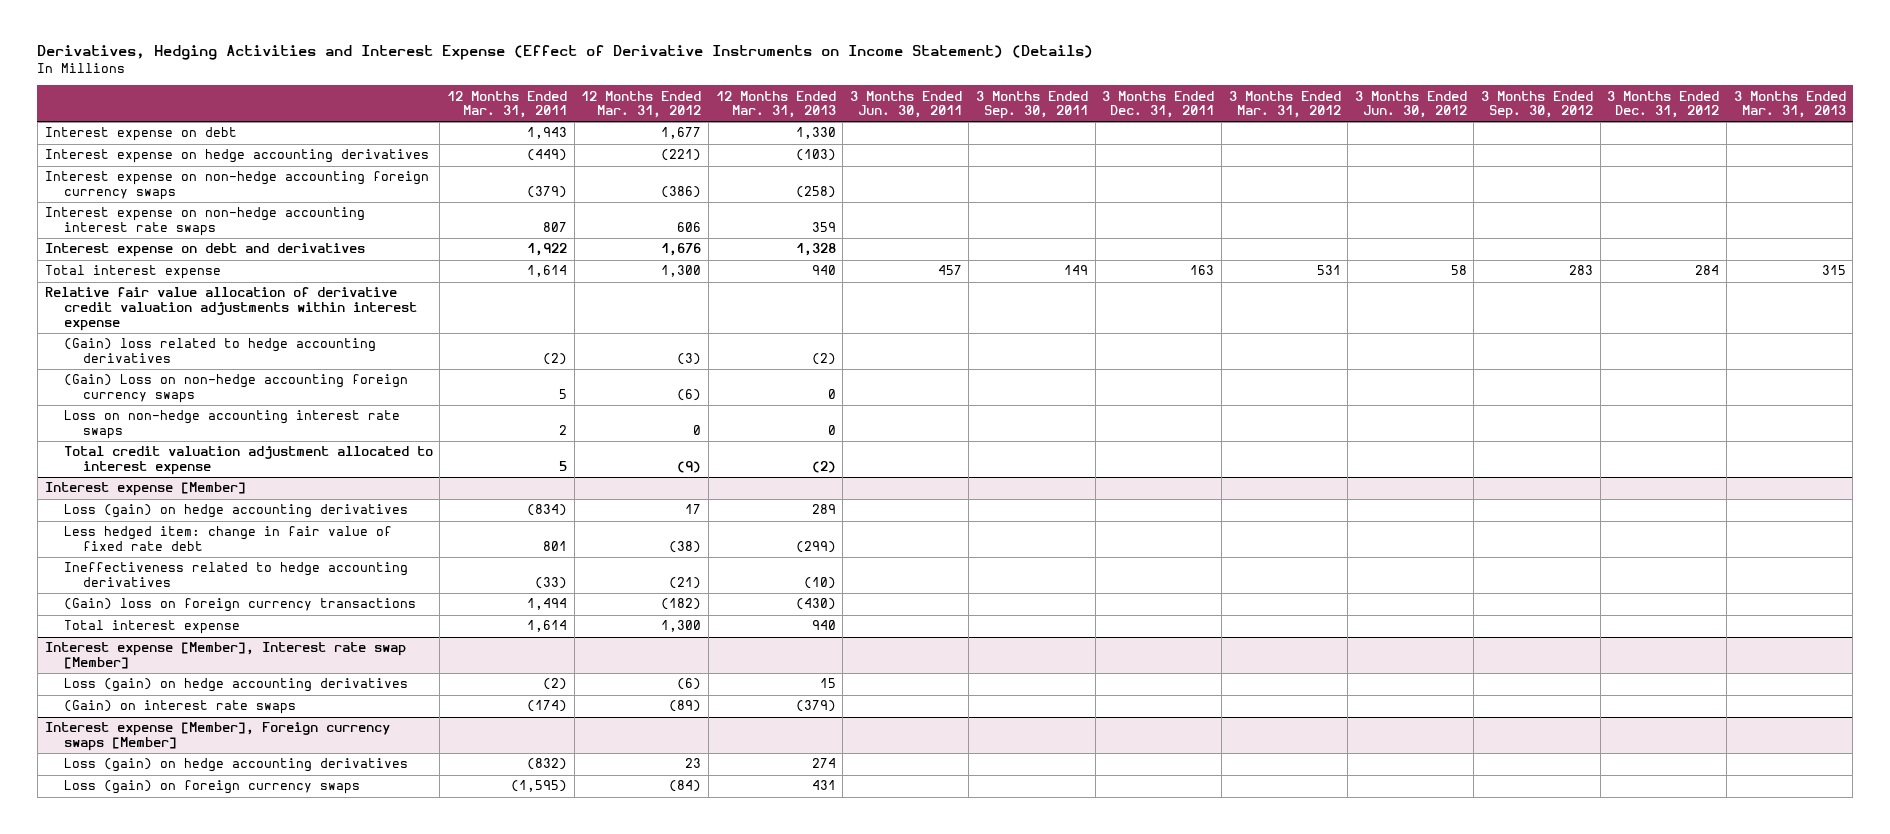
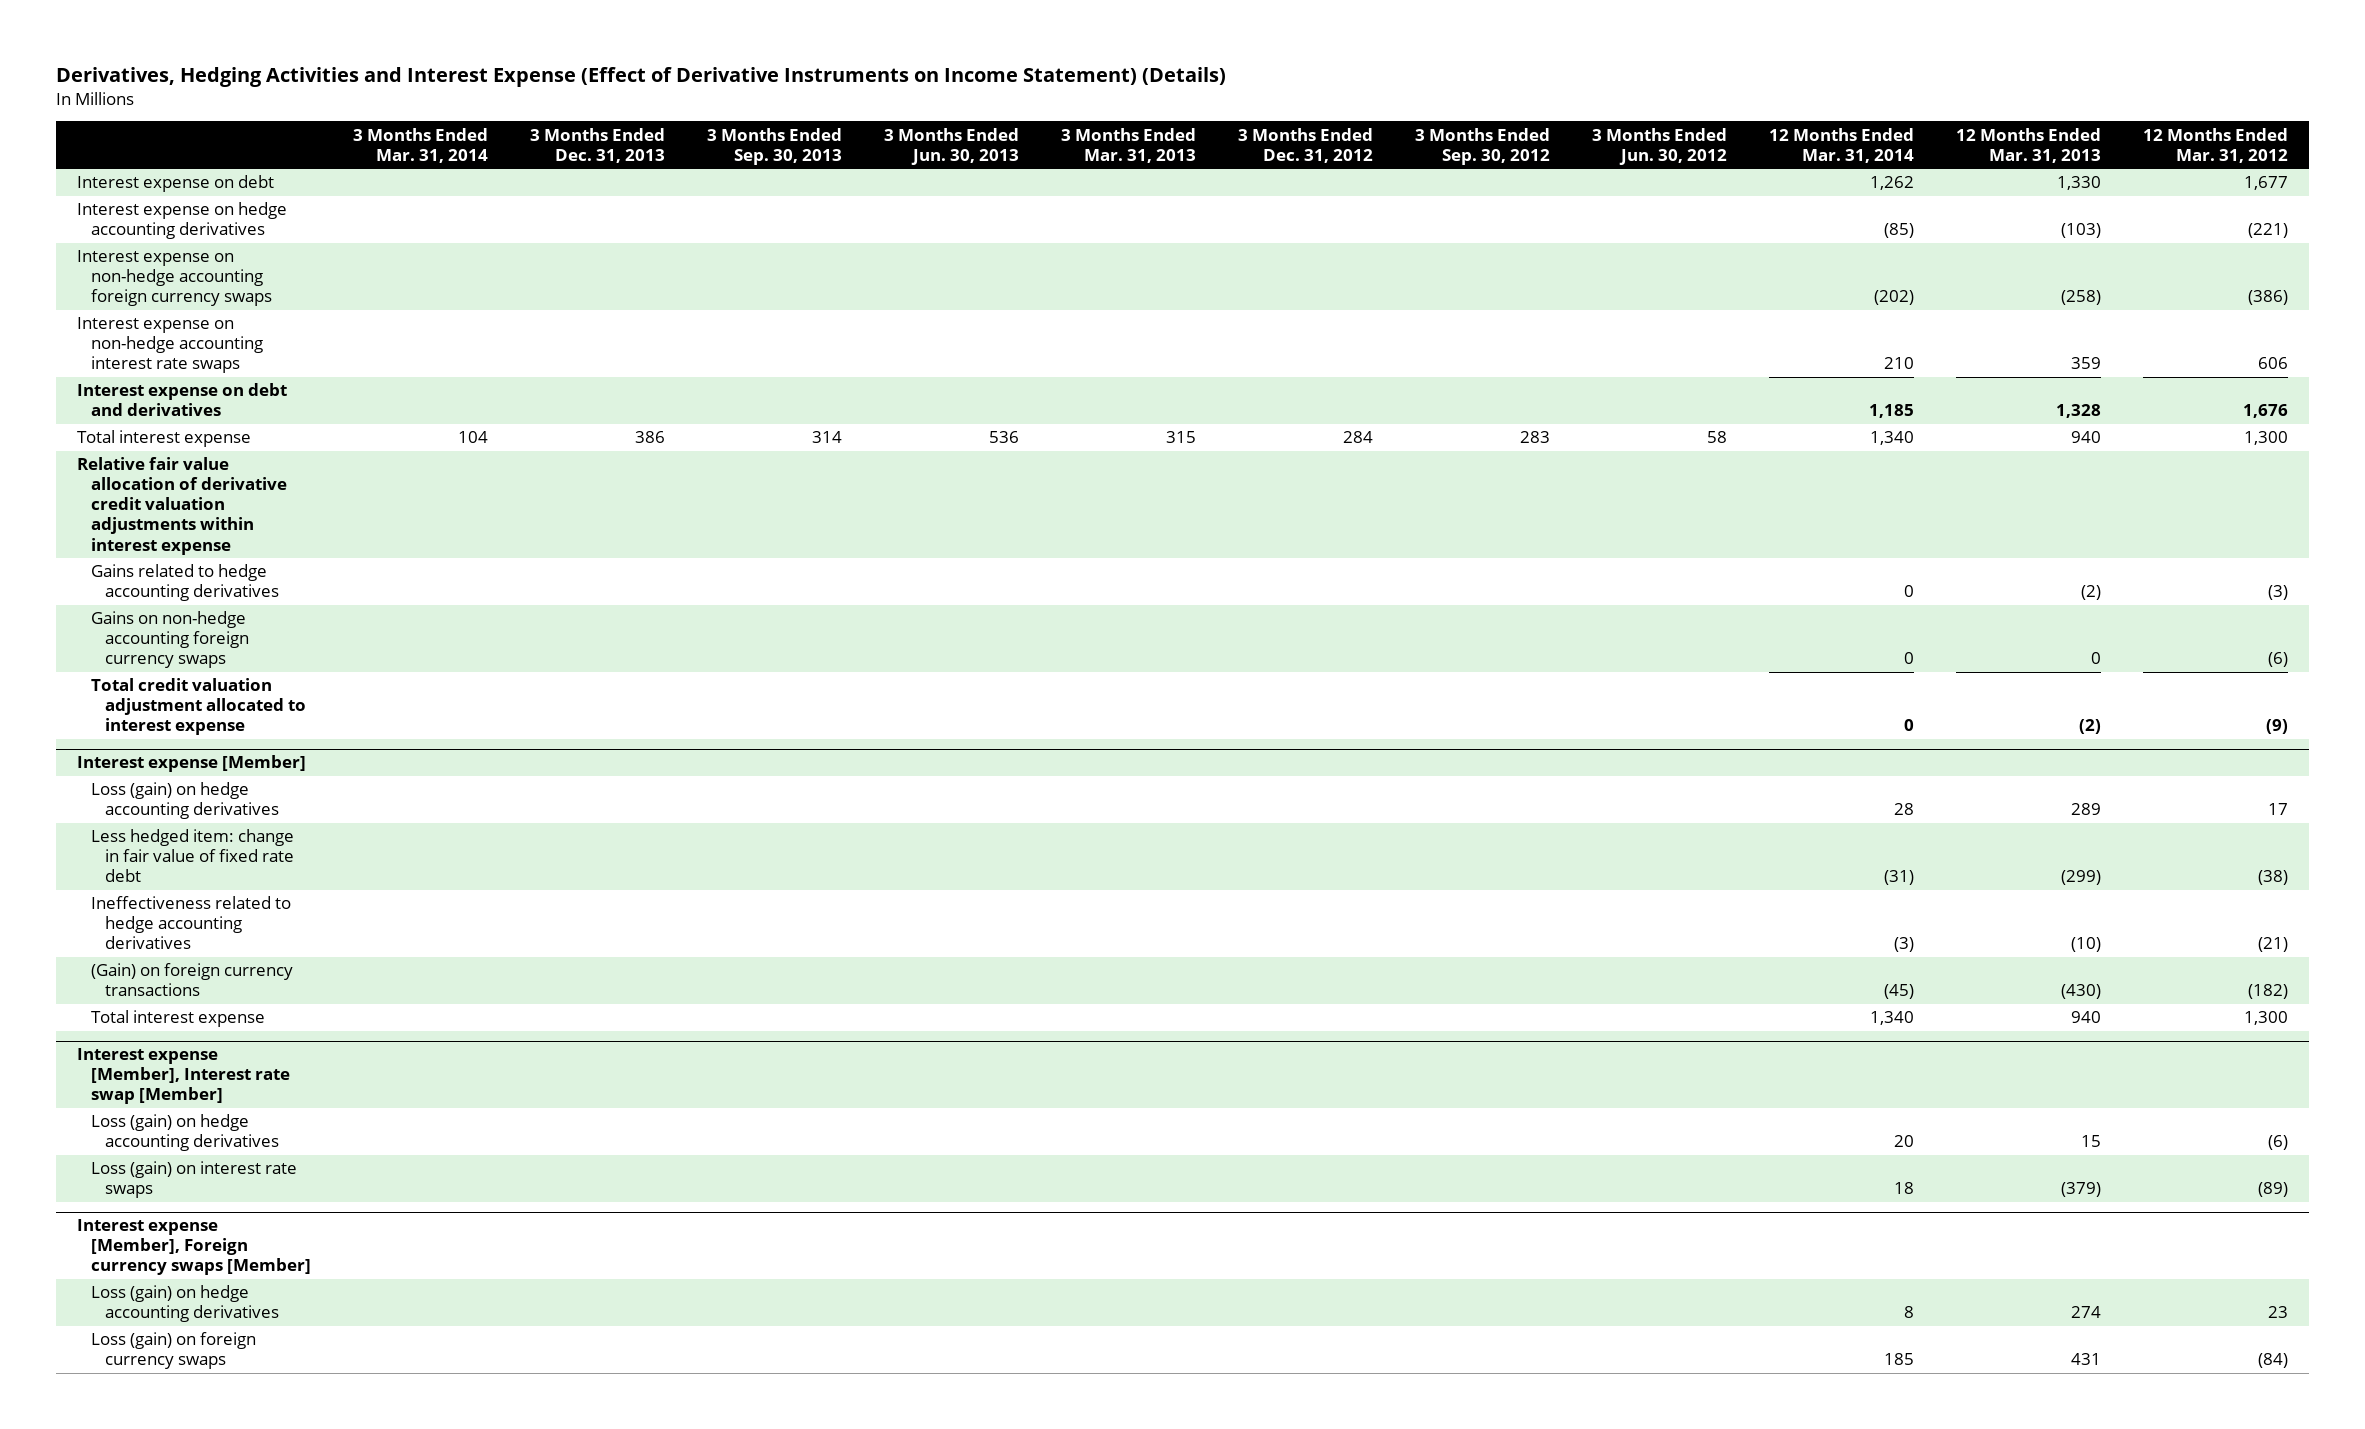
- | 12 Months Ended Mar. 31, 2011 | 12 Months Ended Mar. 31, 2012 | 12 Months Ended Mar. 31, 2013 | 3 Months Ended Jun. 30, 2011 | 3 Months Ended Sep. 30, 2011 | 3 Months Ended Dec. 31, 2011 | 3 Months Ended Mar. 31, 2012 | 3 Months Ended Jun. 30, 2012 | 3 Months Ended Sep. 30, 2012 | 3 Months Ended Dec. 31, 2012 | 3 Months Ended Mar. 31, 2013
+ | 3 Months Ended Mar. 31, 2014 | 3 Months Ended Dec. 31, 2013 | 3 Months Ended Sep. 30, 2013 | 3 Months Ended Jun. 30, 2013 | 3 Months Ended Mar. 31, 2013 | 3 Months Ended Dec. 31, 2012 | 3 Months Ended Sep. 30, 2012 | 3 Months Ended Jun. 30, 2012 | 12 Months Ended Mar. 31, 2014 | 12 Months Ended Mar. 31, 2013 | 12 Months Ended Mar. 31, 2012
- (Gain) loss related to hedge accounting derivatives | (2) | (3) | (2) | | | | | | | |
- (Gain) Loss on non-hedge accounting foreign currency swaps | 5 | (6) | 0 | | | | | | | |
- Loss on non-hedge accounting interest rate swaps | 2 | 0 | 0 | | | | | | | |
+ Gains related to hedge accounting derivatives | | | | | | | | | 0 | (2) | (3)
+ Gains on non-hedge accounting foreign currency swaps | | | | | | | | | 0 | 0 | (6)
@ Interest expense [Member]
- (Gain) loss on foreign currency transactions | 1,494 | (182) | (430) | | | | | | | |
+ (Gain) on foreign currency transactions | | | | | | | | | (45) | (430) | (182)
@ Interest expense [Member], Interest rate swap [Member]
- (Gain) on interest rate swaps | (174) | (89) | (379) | | | | | | | |
+ Loss (gain) on interest rate swaps | | | | | | | | | 18 | (379) | (89)

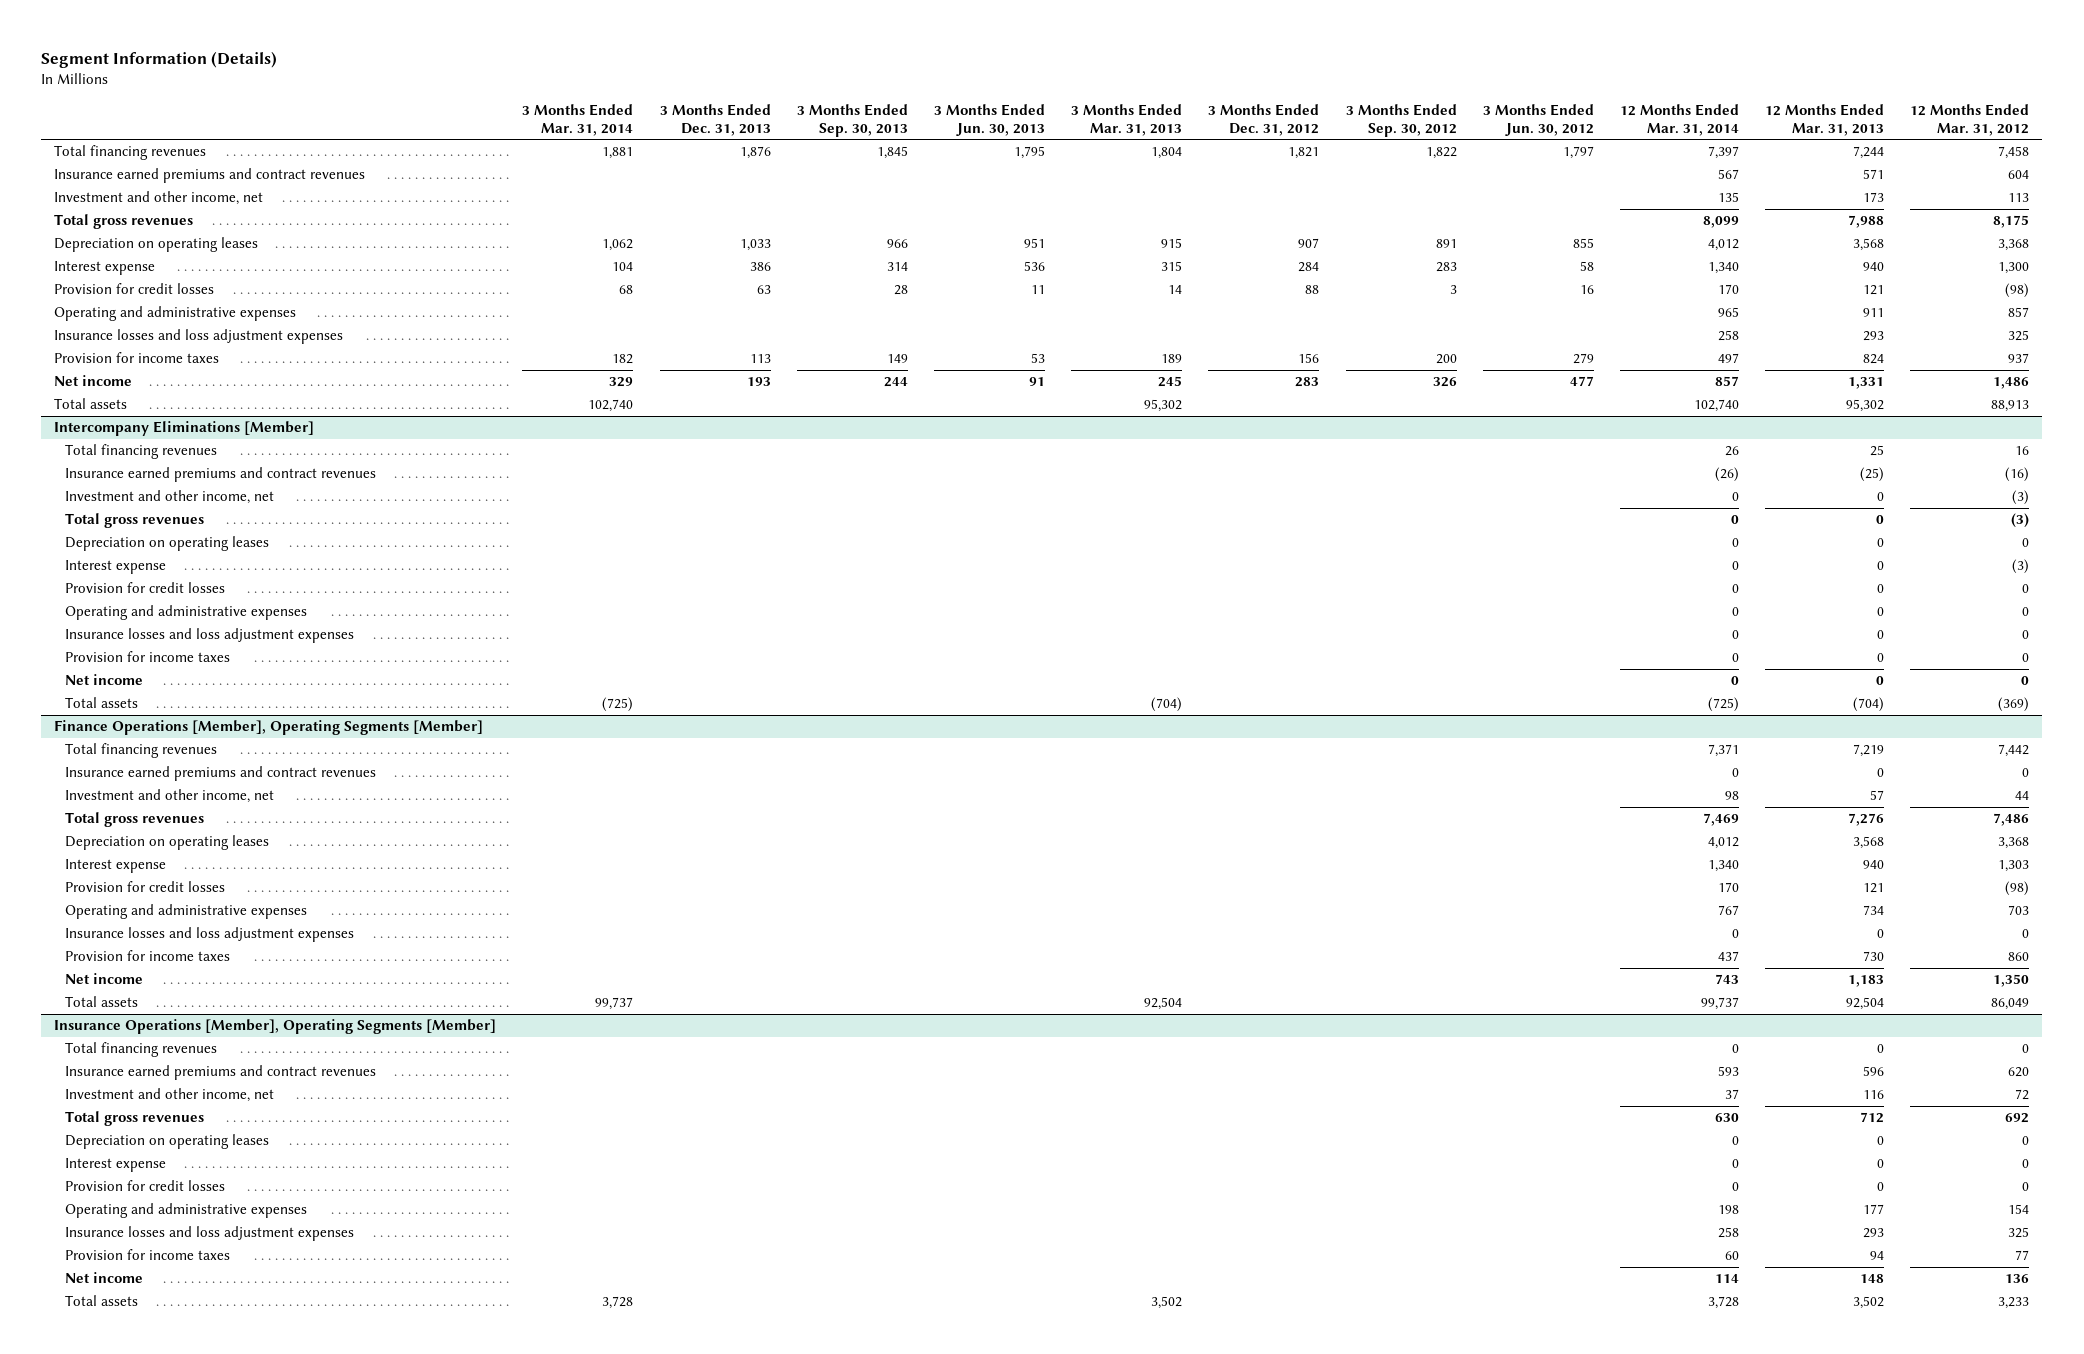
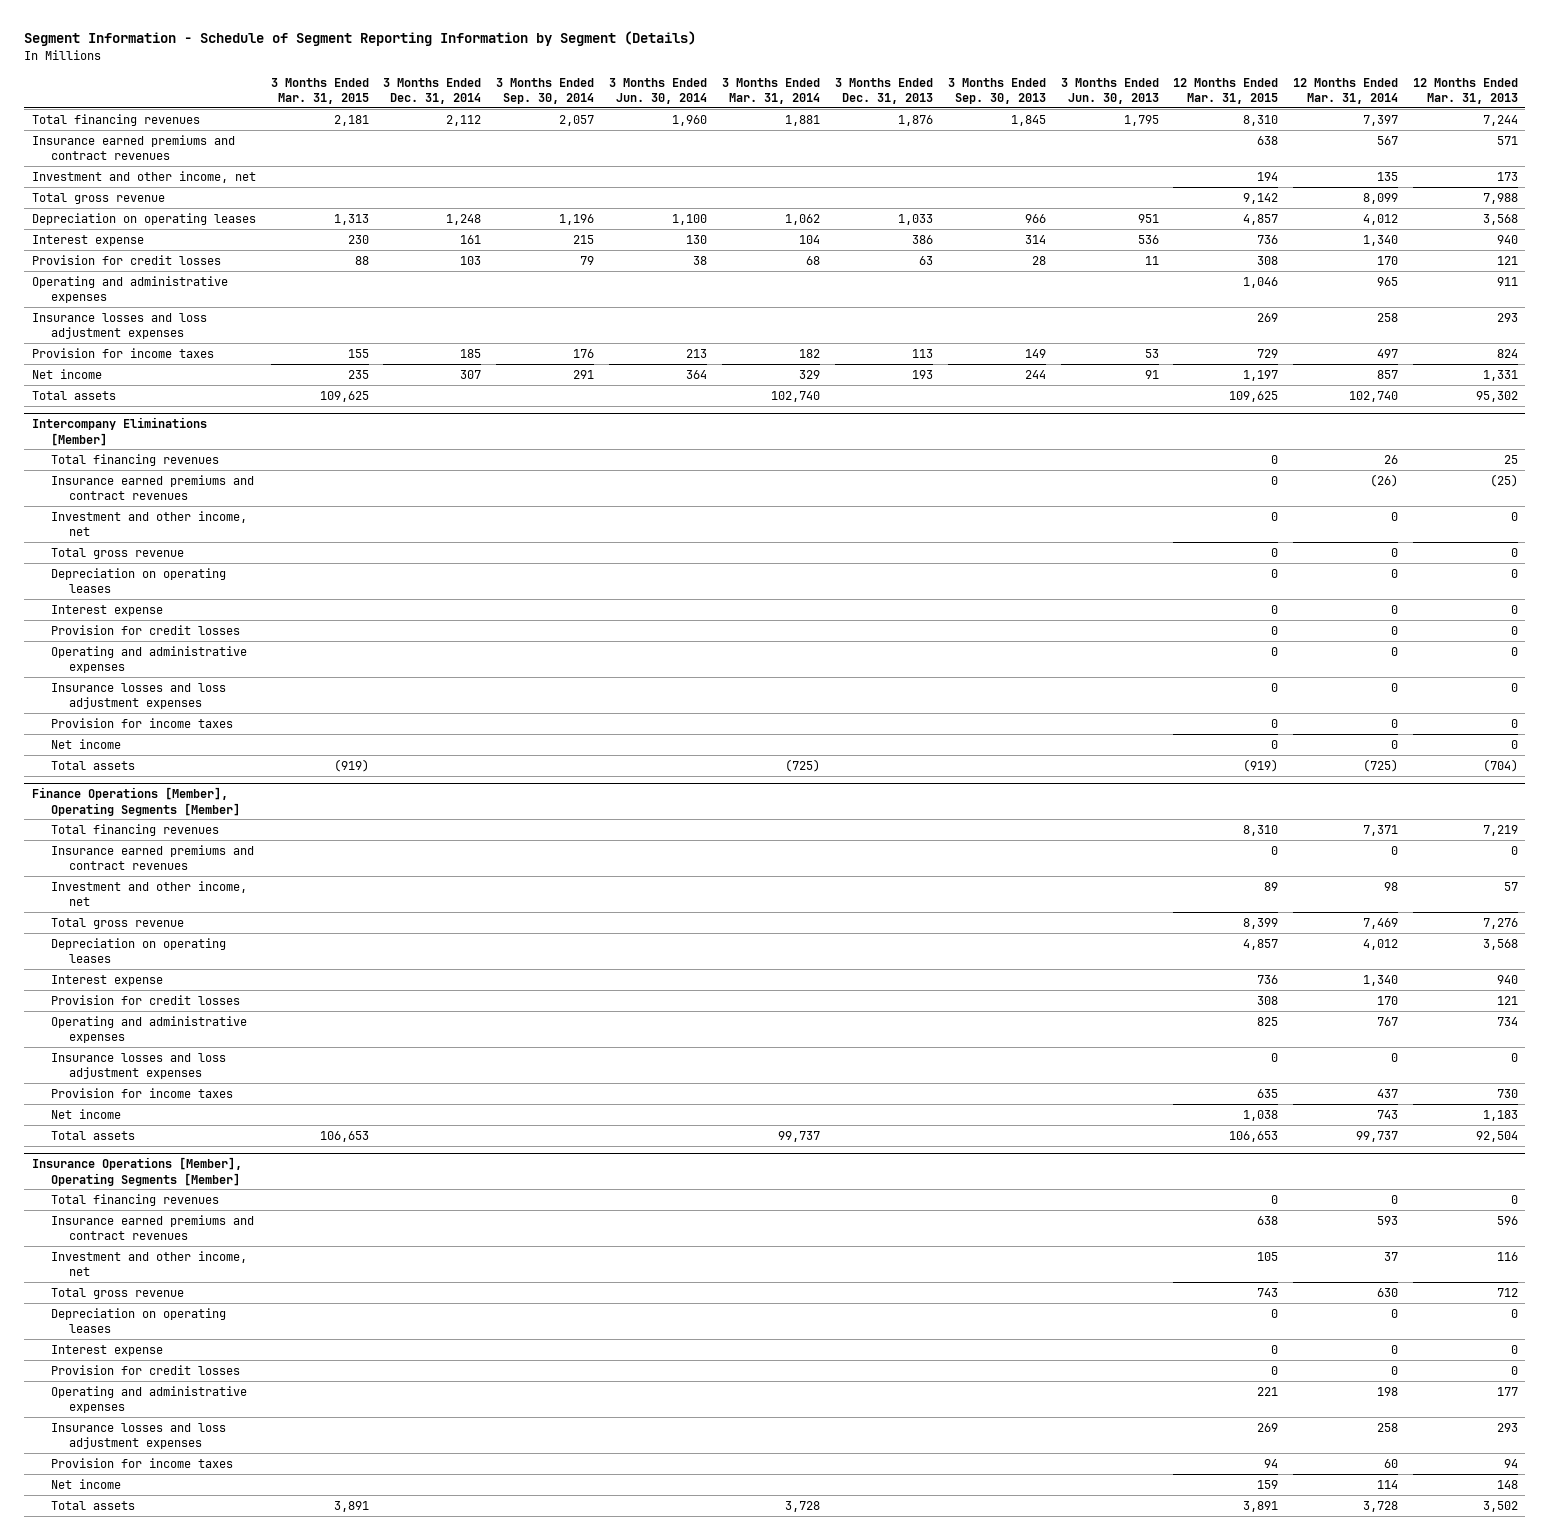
- Segment Information (Details)
+ Segment Information - Schedule of Segment Reporting Information by Segment (Details)
- | 3 Months Ended Mar. 31, 2014 | 3 Months Ended Dec. 31, 2013 | 3 Months Ended Sep. 30, 2013 | 3 Months Ended Jun. 30, 2013 | 3 Months Ended Mar. 31, 2013 | 3 Months Ended Dec. 31, 2012 | 3 Months Ended Sep. 30, 2012 | 3 Months Ended Jun. 30, 2012 | 12 Months Ended Mar. 31, 2014 | 12 Months Ended Mar. 31, 2013 | 12 Months Ended Mar. 31, 2012
+ | 3 Months Ended Mar. 31, 2015 | 3 Months Ended Dec. 31, 2014 | 3 Months Ended Sep. 30, 2014 | 3 Months Ended Jun. 30, 2014 | 3 Months Ended Mar. 31, 2014 | 3 Months Ended Dec. 31, 2013 | 3 Months Ended Sep. 30, 2013 | 3 Months Ended Jun. 30, 2013 | 12 Months Ended Mar. 31, 2015 | 12 Months Ended Mar. 31, 2014 | 12 Months Ended Mar. 31, 2013
- Total gross revenues | | | | | | | | | 8,099 | 7,988 | 8,175
+ Total gross revenue | | | | | | | | | 9,142 | 8,099 | 7,988
@ Intercompany Eliminations [Member]
- Total gross revenues | | | | | | | | | 0 | 0 | (3)
+ Total gross revenue | | | | | | | | | 0 | 0 | 0
@ Finance Operations [Member], Operating Segments [Member]
- Total gross revenues | | | | | | | | | 7,469 | 7,276 | 7,486
+ Total gross revenue | | | | | | | | | 8,399 | 7,469 | 7,276
@ Insurance Operations [Member], Operating Segments [Member]
- Total gross revenues | | | | | | | | | 630 | 712 | 692
+ Total gross revenue | | | | | | | | | 743 | 630 | 712

